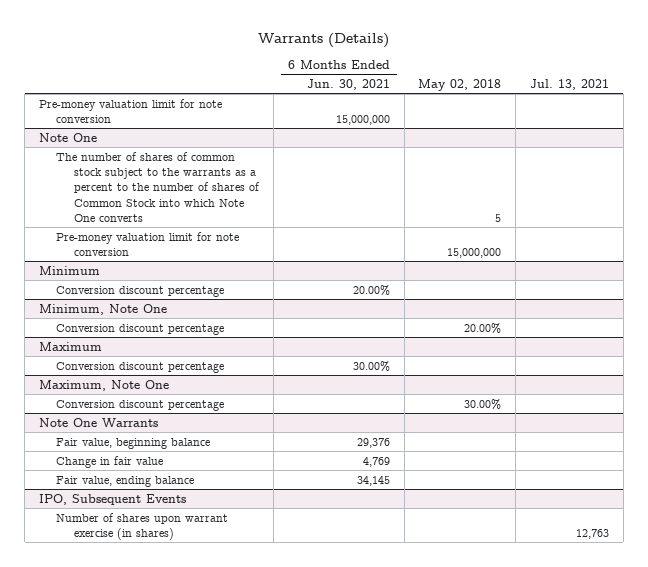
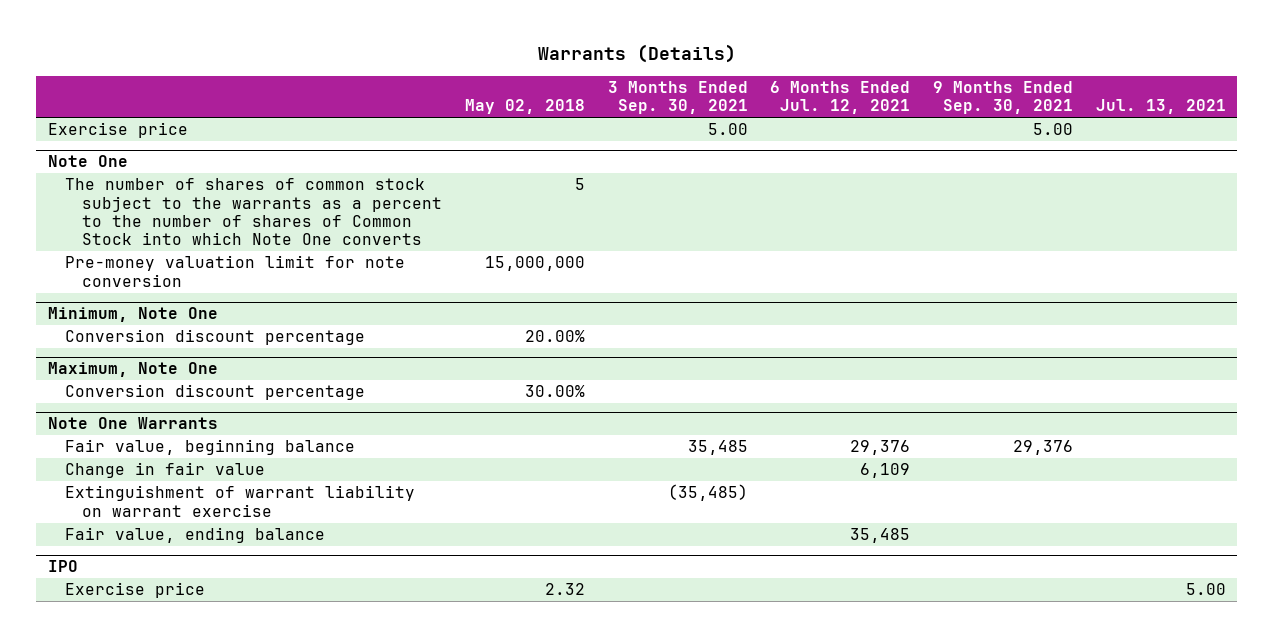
- | 6 Months Ended Jun. 30, 2021 | May 02, 2018 | Jul. 13, 2021
+ | May 02, 2018 | 3 Months Ended Sep. 30, 2021 | 6 Months Ended Jul. 12, 2021 | 9 Months Ended Sep. 30, 2021 | Jul. 13, 2021
- Pre-money valuation limit for note conversion | 15,000,000 | |
+ Exercise price | | 5.00 | | 5.00 |
- Minimum
- Conversion discount percentage | 20.00% | |
- Maximum
- Conversion discount percentage | 30.00% | |
@ Note One Warrants
+ Extinguishment of warrant liability on warrant exercise | | (35,485) | | |
- IPO, Subsequent Events
- Number of shares upon warrant exercise (in shares) | | | 12,763
+ IPO
+ Exercise price | 2.32 | | | | 5.00

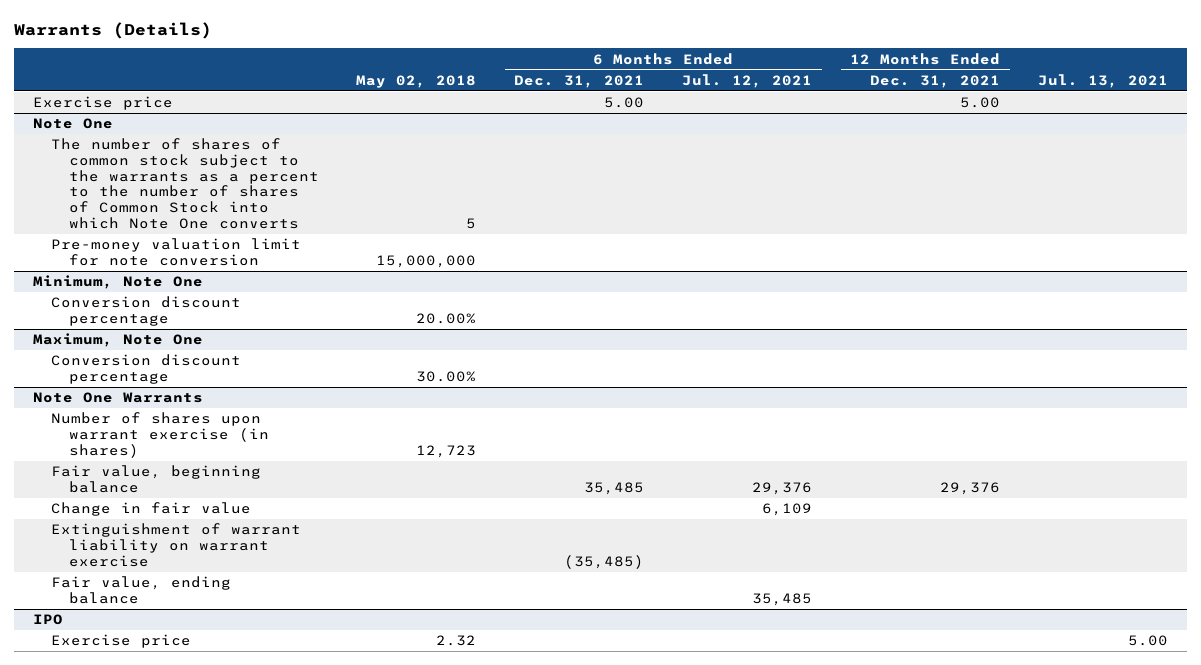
- | May 02, 2018 | 3 Months Ended Sep. 30, 2021 | 6 Months Ended Jul. 12, 2021 | 9 Months Ended Sep. 30, 2021 | Jul. 13, 2021
+ | May 02, 2018 | 6 Months Ended Dec. 31, 2021 | 6 Months Ended Jul. 12, 2021 | 12 Months Ended Dec. 31, 2021 | Jul. 13, 2021
@ Note One Warrants
+ Number of shares upon warrant exercise (in shares) | 12,723 | | | |

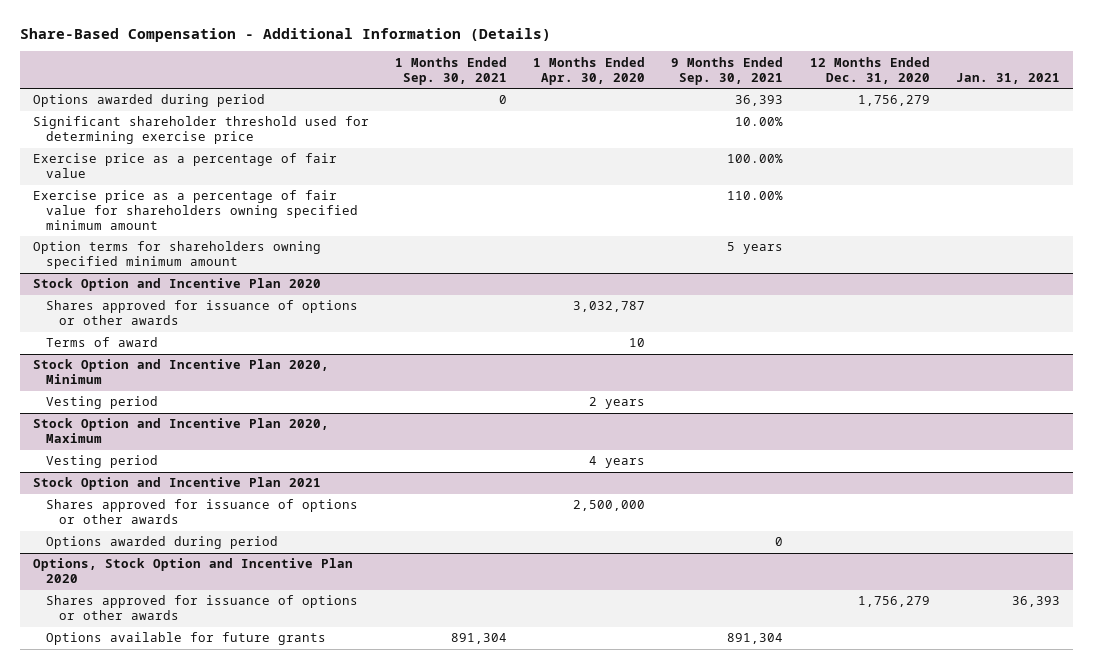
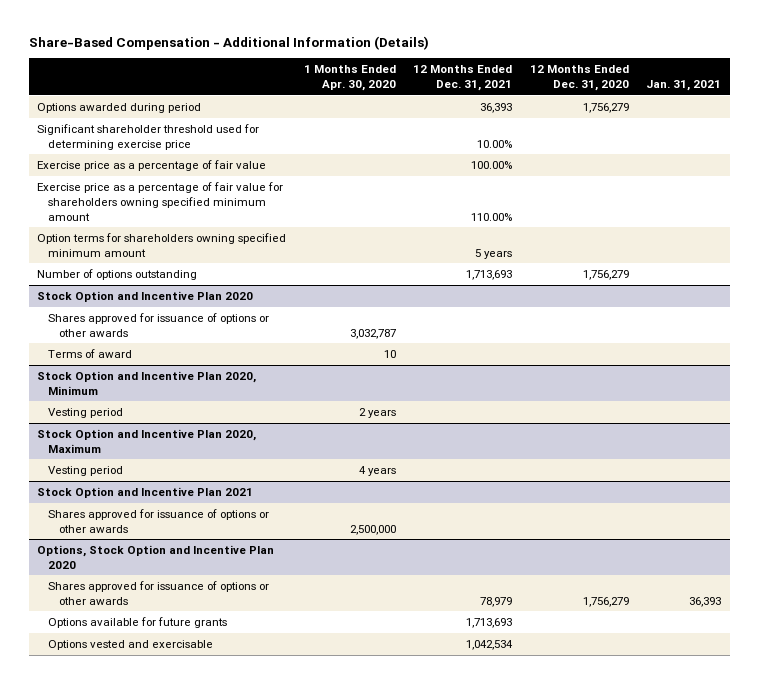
- | 1 Months Ended Sep. 30, 2021 | 1 Months Ended Apr. 30, 2020 | 9 Months Ended Sep. 30, 2021 | 12 Months Ended Dec. 31, 2020 | Jan. 31, 2021
+ | 1 Months Ended Apr. 30, 2020 | 12 Months Ended Dec. 31, 2021 | 12 Months Ended Dec. 31, 2020 | Jan. 31, 2021
+ Number of options outstanding | | 1,713,693 | 1,756,279 |
@ Stock Option and Incentive Plan 2021
- Options awarded during period | | | 0 | |
@ Options, Stock Option and Incentive Plan 2020
+ Options vested and exercisable | | 1,042,534 | |

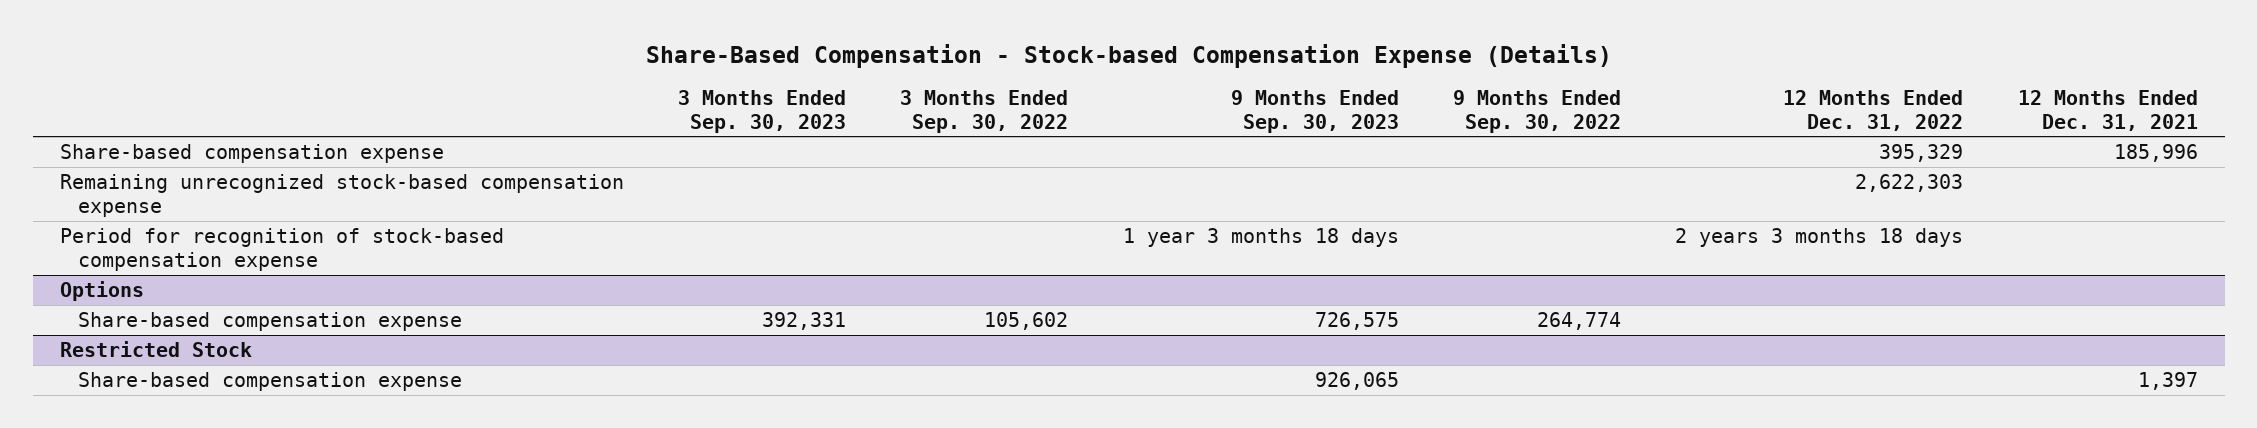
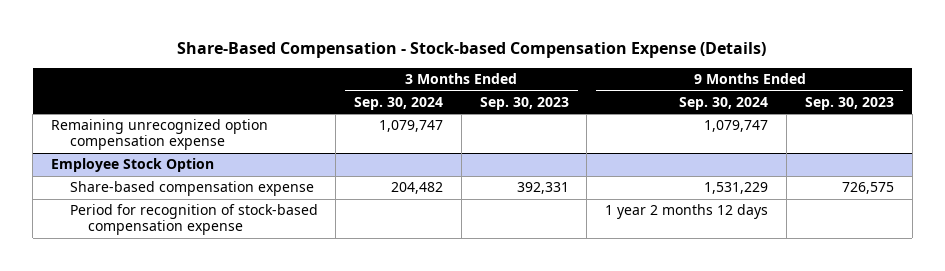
- | 3 Months Ended Sep. 30, 2023 | 3 Months Ended Sep. 30, 2022 | 9 Months Ended Sep. 30, 2023 | 9 Months Ended Sep. 30, 2022 | 12 Months Ended Dec. 31, 2022 | 12 Months Ended Dec. 31, 2021
+ | 3 Months Ended Sep. 30, 2024 | 3 Months Ended Sep. 30, 2023 | 9 Months Ended Sep. 30, 2024 | 9 Months Ended Sep. 30, 2023
- Share-based compensation expense | | | | | 395,329 | 185,996
- Remaining unrecognized stock-based compensation expense | | | | | 2,622,303 |
- Period for recognition of stock-based compensation expense | | | 1 year 3 months 18 days | | 2 years 3 months 18 days |
- Options
+ Remaining unrecognized option compensation expense | 1,079,747 | | 1,079,747 |
+ Employee Stock Option
- Restricted Stock
- Share-based compensation expense | | | 926,065 | | | 1,397
+ Period for recognition of stock-based compensation expense | | | 1 year 2 months 12 days |

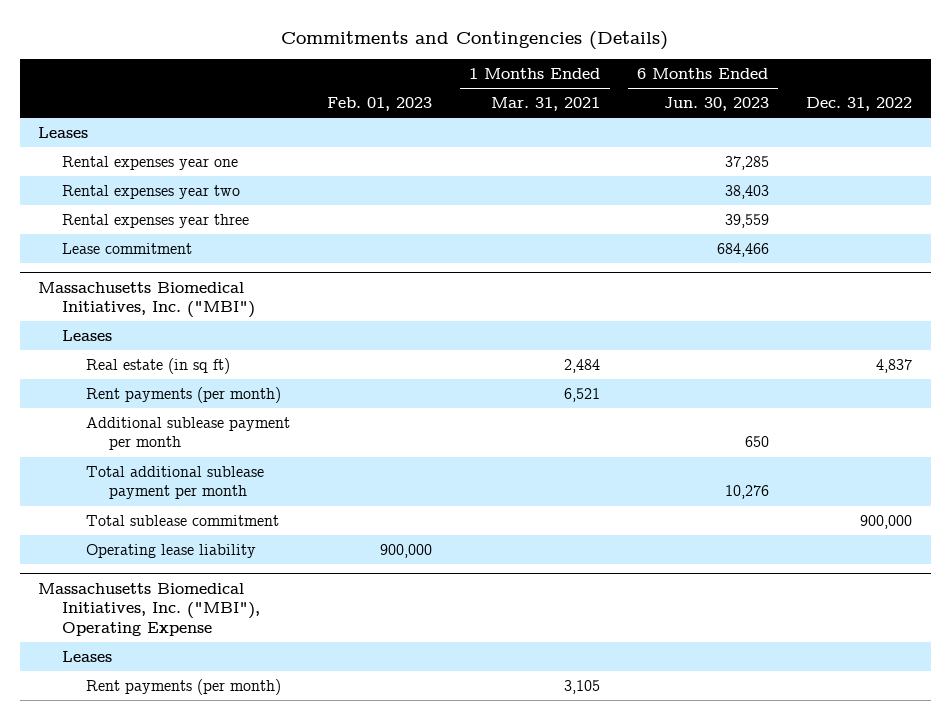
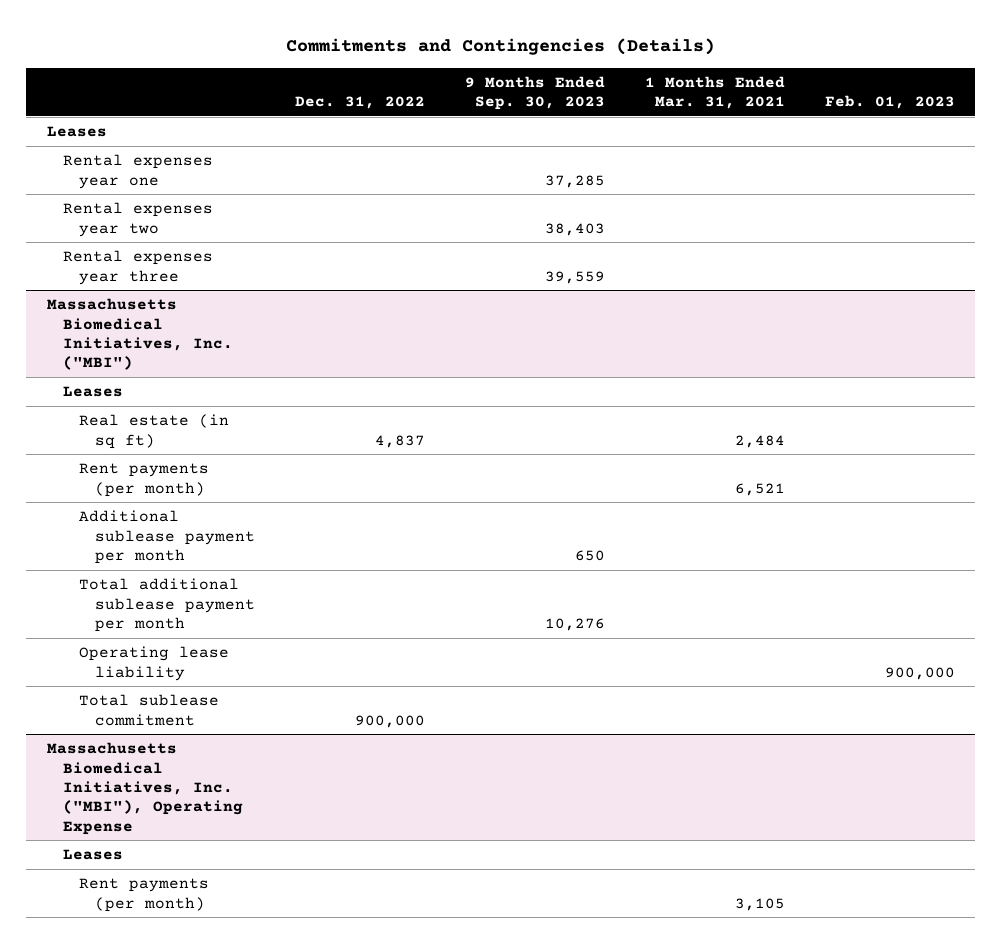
- | Feb. 01, 2023 | 1 Months Ended Mar. 31, 2021 | 6 Months Ended Jun. 30, 2023 | Dec. 31, 2022
+ | Dec. 31, 2022 | 9 Months Ended Sep. 30, 2023 | 1 Months Ended Mar. 31, 2021 | Feb. 01, 2023
- Lease commitment | | | 684,466 |
@ Massachusetts Biomedical Initiatives, Inc. ("MBI")
moved down: Total sublease commitment | 900,000 | | |

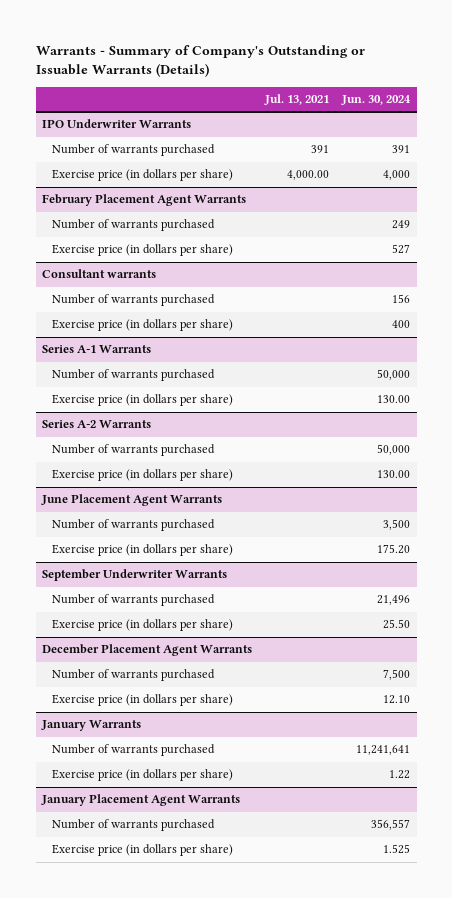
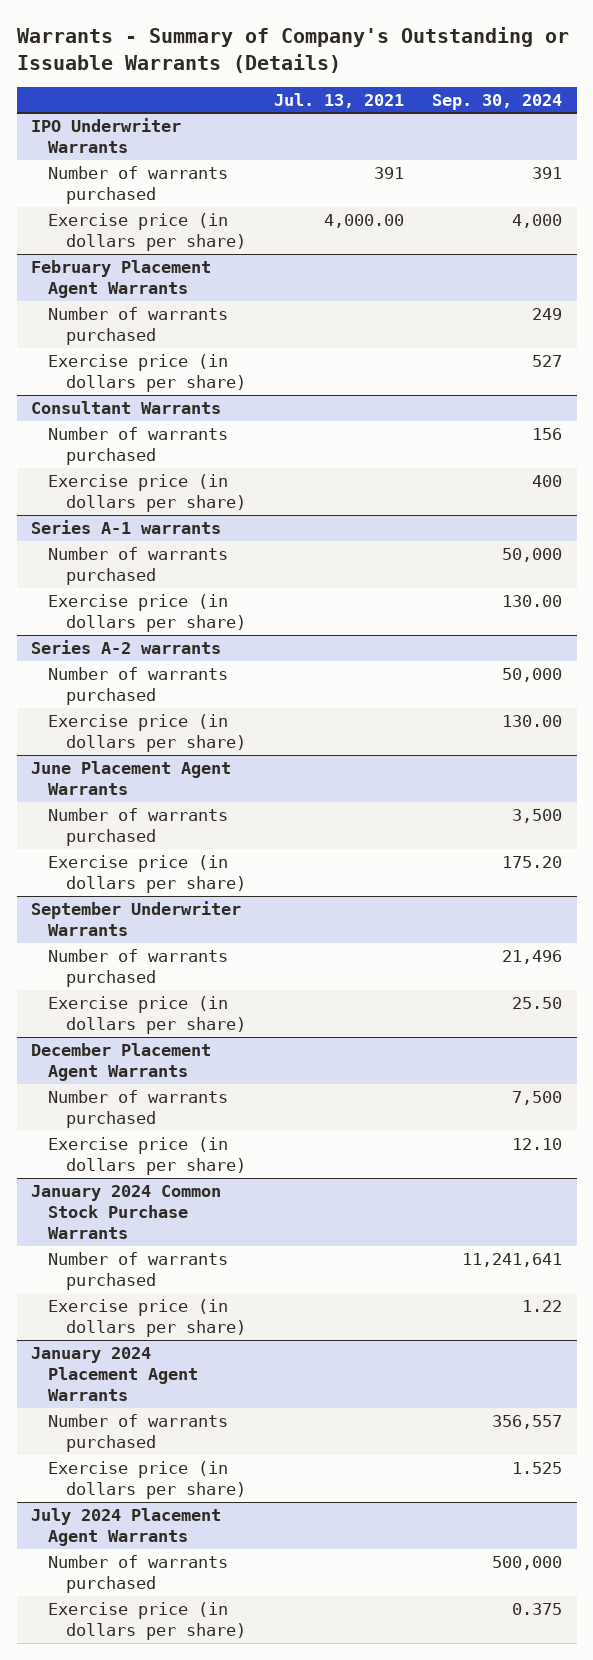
- | Jul. 13, 2021 | Jun. 30, 2024
+ | Jul. 13, 2021 | Sep. 30, 2024
- Consultant warrants
+ Consultant Warrants
- Series A-1 Warrants
+ Series A-1 warrants
- Series A-2 Warrants
+ Series A-2 warrants
- January Warrants
+ January 2024 Common Stock Purchase Warrants
- January Placement Agent Warrants
+ January 2024 Placement Agent Warrants
+ July 2024 Placement Agent Warrants
+ Number of warrants purchased | | 500,000
+ Exercise price (in dollars per share) | | 0.375

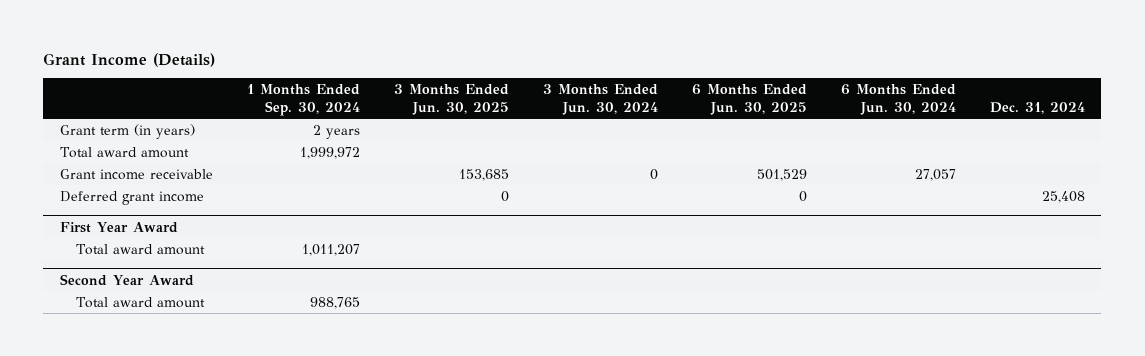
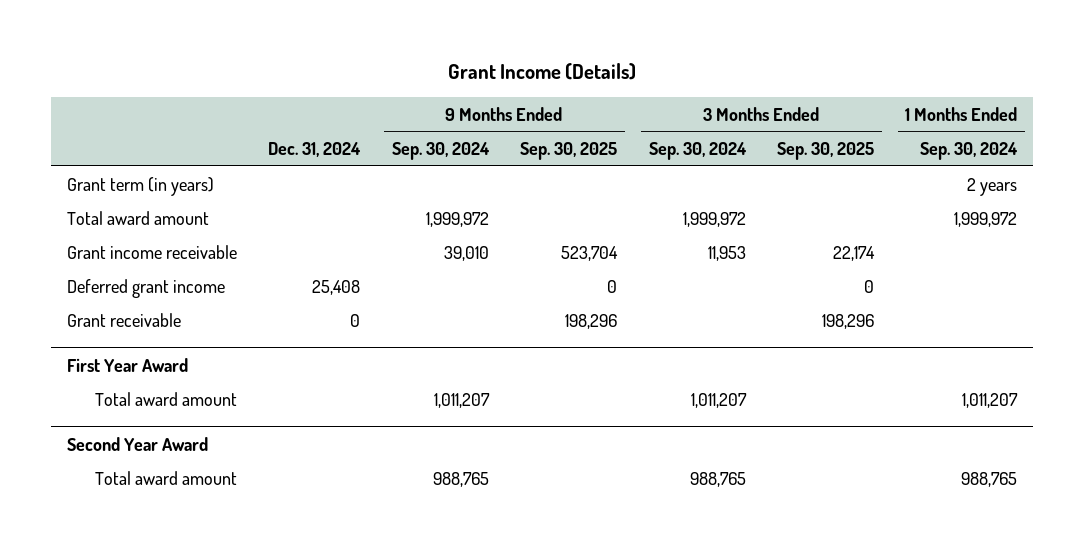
- | 1 Months Ended Sep. 30, 2024 | 3 Months Ended Jun. 30, 2025 | 3 Months Ended Jun. 30, 2024 | 6 Months Ended Jun. 30, 2025 | 6 Months Ended Jun. 30, 2024 | Dec. 31, 2024
+ | Dec. 31, 2024 | 9 Months Ended Sep. 30, 2024 | 9 Months Ended Sep. 30, 2025 | 3 Months Ended Sep. 30, 2024 | 3 Months Ended Sep. 30, 2025 | 1 Months Ended Sep. 30, 2024
+ Grant receivable | 0 | | 198,296 | | 198,296 |

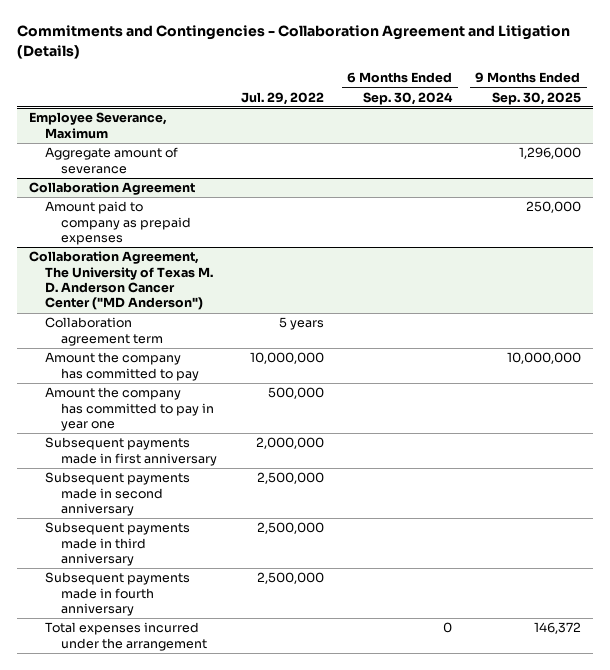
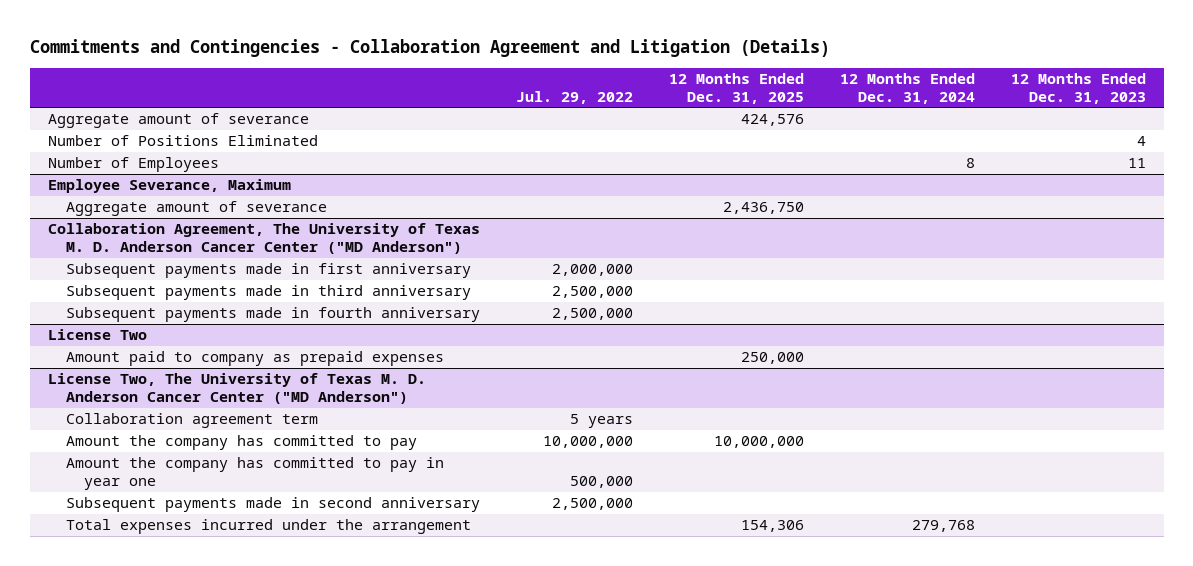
- | Jul. 29, 2022 | 6 Months Ended Sep. 30, 2024 | 9 Months Ended Sep. 30, 2025
+ | Jul. 29, 2022 | 12 Months Ended Dec. 31, 2025 | 12 Months Ended Dec. 31, 2024 | 12 Months Ended Dec. 31, 2023
+ Aggregate amount of severance | | 424,576 | |
+ Number of Positions Eliminated | | | | 4
+ Number of Employees | | | 8 | 11
- Collaboration Agreement
- Amount paid to company as prepaid expenses | | | 250,000
@ Collaboration Agreement, The University of Texas M. D. Anderson Cancer Center ("MD Anderson")
- Collaboration agreement term | 5 years | |
- Amount the company has committed to pay | 10,000,000 | | 10,000,000
- Amount the company has committed to pay in year one | 500,000 | |
- Subsequent payments made in second anniversary | 2,500,000 | |
- Total expenses incurred under the arrangement | | 0 | 146,372
+ License Two
+ Amount paid to company as prepaid expenses | | 250,000 | |
+ License Two, The University of Texas M. D. Anderson Cancer Center ("MD Anderson")
+ Collaboration agreement term | 5 years | | |
+ Amount the company has committed to pay | 10,000,000 | 10,000,000 | |
+ Amount the company has committed to pay in year one | 500,000 | | |
+ Subsequent payments made in second anniversary | 2,500,000 | | |
+ Total expenses incurred under the arrangement | | 154,306 | 279,768 |

